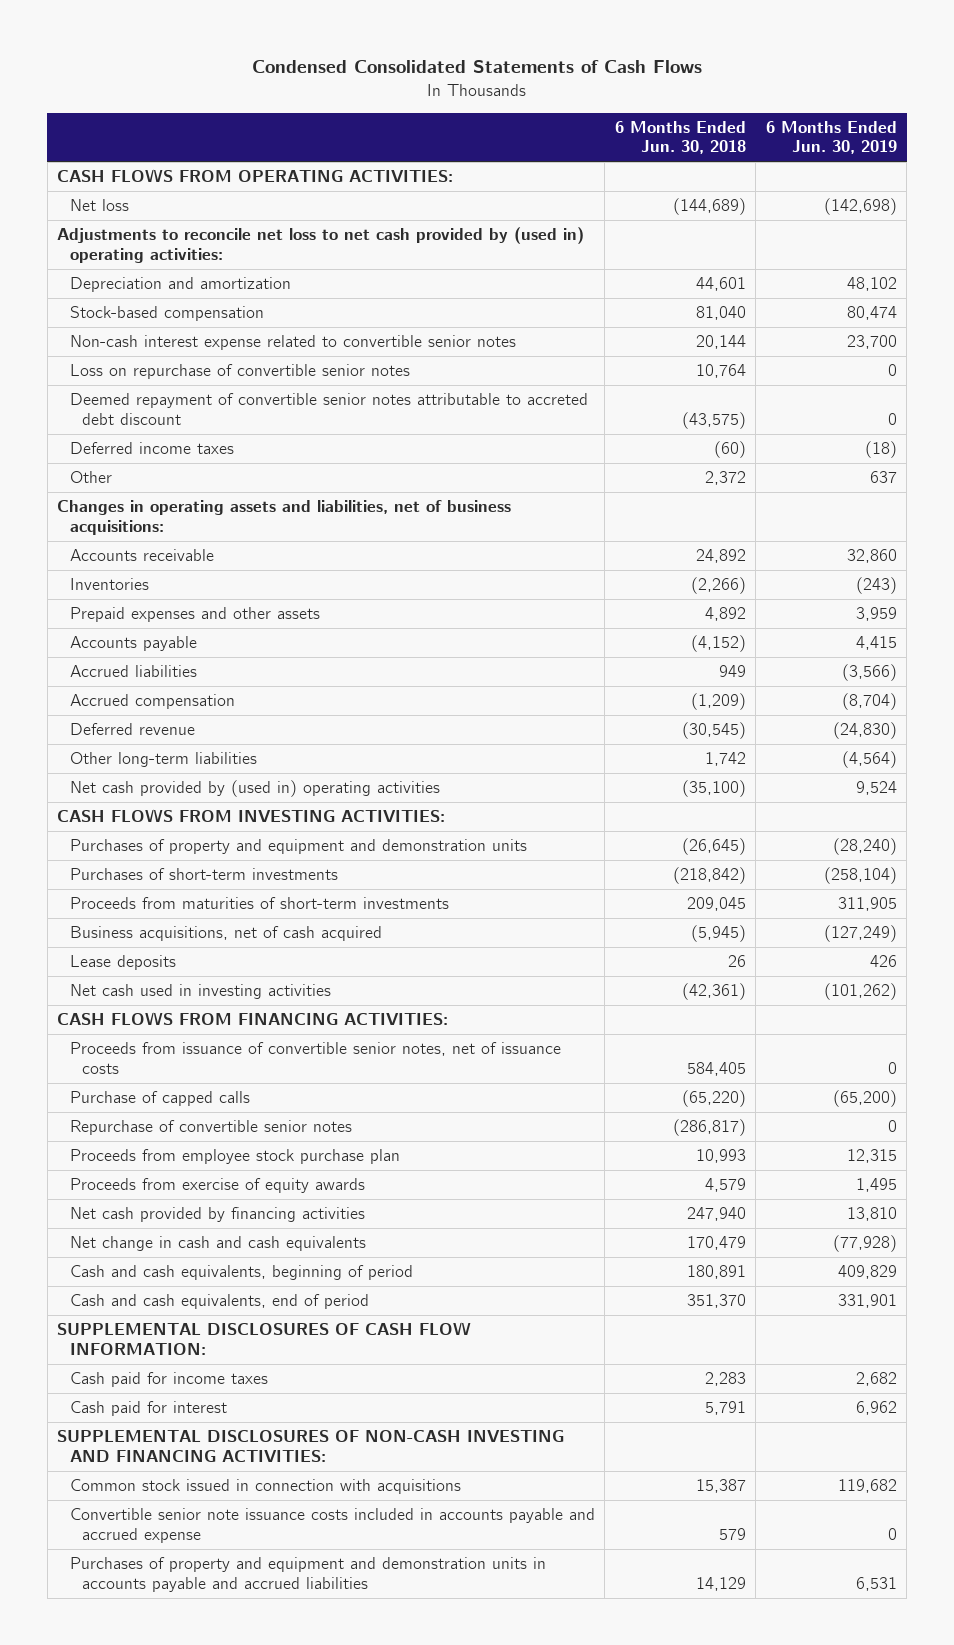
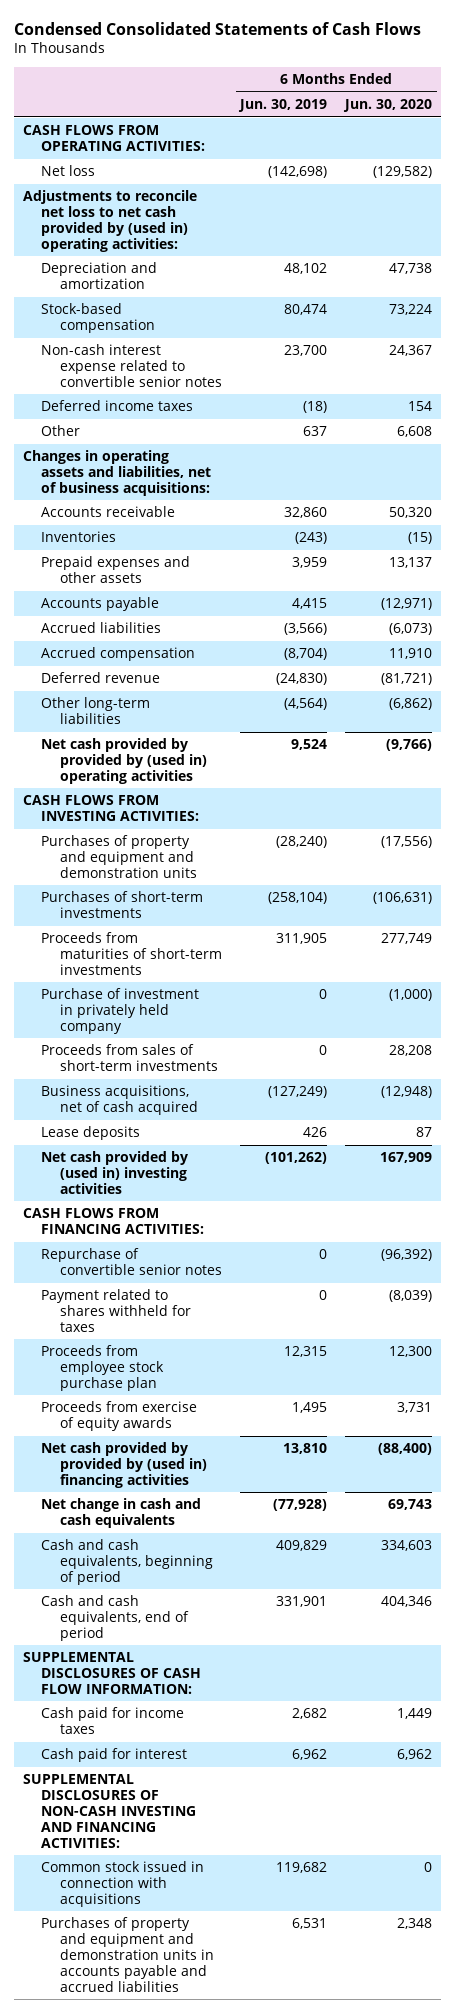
- | 6 Months Ended Jun. 30, 2018 | 6 Months Ended Jun. 30, 2019
+ | 6 Months Ended Jun. 30, 2019 | 6 Months Ended Jun. 30, 2020
- Loss on repurchase of convertible senior notes | 10,764 | 0
- Deemed repayment of convertible senior notes attributable to accreted debt discount | (43,575) | 0
- Net cash provided by (used in) operating activities | (35,100) | 9,524
+ Net cash provided by provided by (used in) operating activities | 9,524 | (9,766)
+ Purchase of investment in privately held company | 0 | (1,000)
+ Proceeds from sales of short-term investments | 0 | 28,208
- Net cash used in investing activities | (42,361) | (101,262)
+ Net cash provided by (used in) investing activities | (101,262) | 167,909
- Proceeds from issuance of convertible senior notes, net of issuance costs | 584,405 | 0
- Purchase of capped calls | (65,220) | (65,200)
+ Payment related to shares withheld for taxes | 0 | (8,039)
- Net cash provided by financing activities | 247,940 | 13,810
+ Net cash provided by provided by (used in) financing activities | 13,810 | (88,400)
- Convertible senior note issuance costs included in accounts payable and accrued expense | 579 | 0

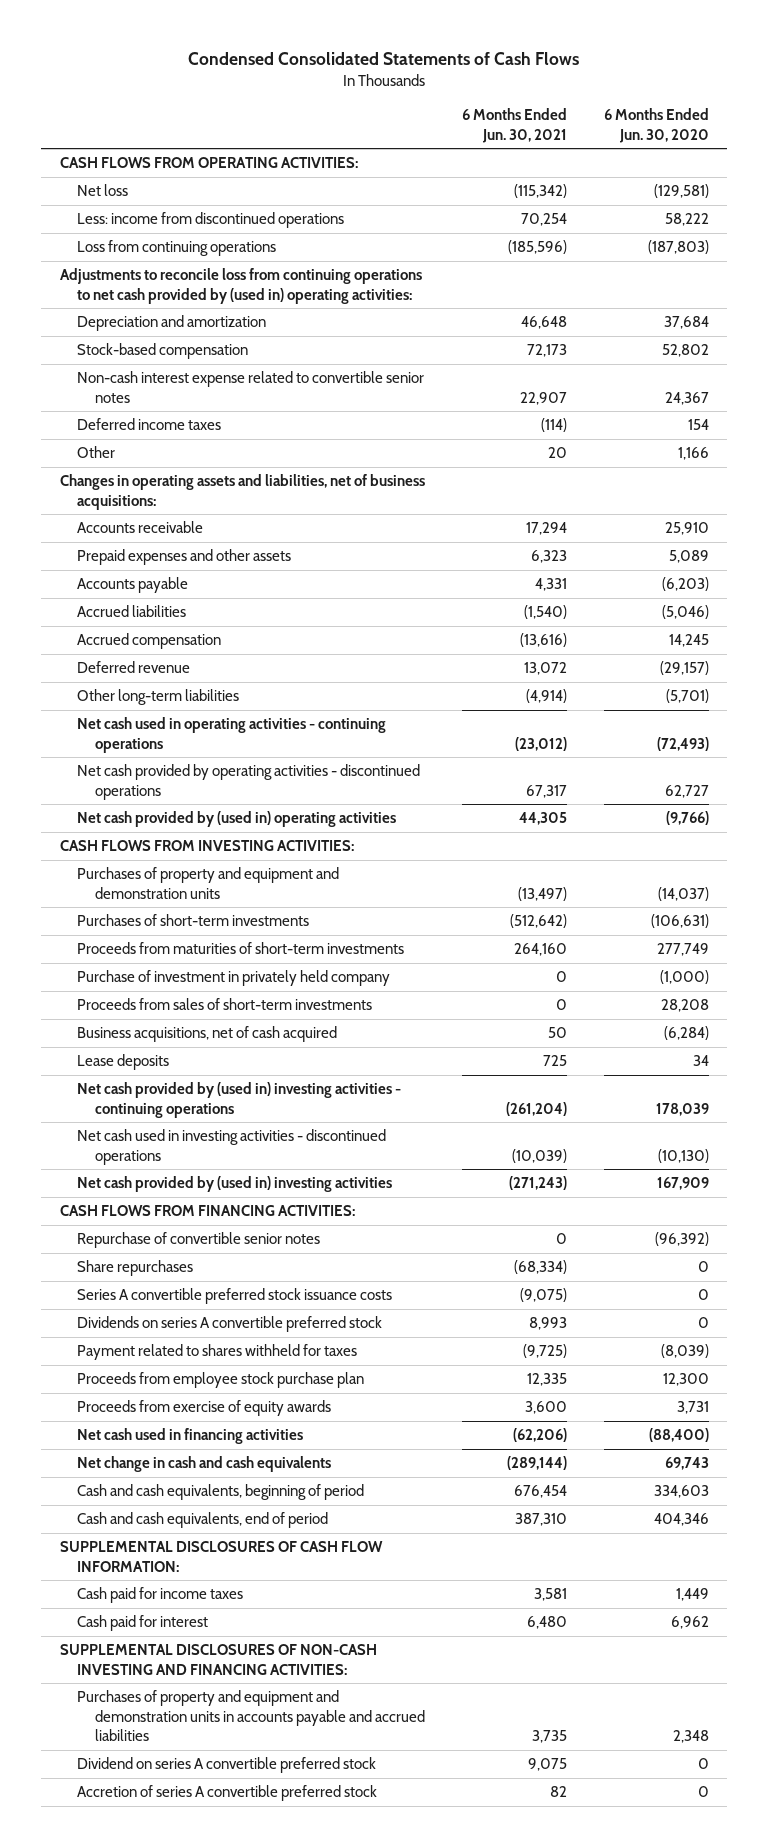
- | 6 Months Ended Jun. 30, 2019 | 6 Months Ended Jun. 30, 2020
+ | 6 Months Ended Jun. 30, 2021 | 6 Months Ended Jun. 30, 2020
- Net loss | (142,698) | (129,582)
- Adjustments to reconcile net loss to net cash provided by (used in) operating activities:
- Depreciation and amortization | 48,102 | 47,738
- Stock-based compensation | 80,474 | 73,224
+ Net loss | (115,342) | (129,581)
+ Less: income from discontinued operations | 70,254 | 58,222
+ Loss from continuing operations | (185,596) | (187,803)
+ Adjustments to reconcile loss from continuing operations to net cash provided by (used in) operating activities:
+ Depreciation and amortization | 46,648 | 37,684
+ Stock-based compensation | 72,173 | 52,802
- Other | 637 | 6,608
+ Other | 20 | 1,166
- Accounts receivable | 32,860 | 50,320
- Inventories | (243) | (15)
- Prepaid expenses and other assets | 3,959 | 13,137
- Accounts payable | 4,415 | (12,971)
- Accrued liabilities | (3,566) | (6,073)
- Accrued compensation | (8,704) | 11,910
- Deferred revenue | (24,830) | (81,721)
- Other long-term liabilities | (4,564) | (6,862)
- Net cash provided by provided by (used in) operating activities | 9,524 | (9,766)
+ Accounts receivable | 17,294 | 25,910
+ Prepaid expenses and other assets | 6,323 | 5,089
+ Accounts payable | 4,331 | (6,203)
+ Accrued liabilities | (1,540) | (5,046)
+ Accrued compensation | (13,616) | 14,245
+ Deferred revenue | 13,072 | (29,157)
+ Other long-term liabilities | (4,914) | (5,701)
+ Net cash used in operating activities - continuing operations | (23,012) | (72,493)
+ Net cash provided by operating activities - discontinued operations | 67,317 | 62,727
+ Net cash provided by (used in) operating activities | 44,305 | (9,766)
- Purchases of property and equipment and demonstration units | (28,240) | (17,556)
+ Purchases of property and equipment and demonstration units | (13,497) | (14,037)
- Business acquisitions, net of cash acquired | (127,249) | (12,948)
- Lease deposits | 426 | 87
+ Business acquisitions, net of cash acquired | 50 | (6,284)
+ Lease deposits | 725 | 34
+ Net cash provided by (used in) investing activities - continuing operations | (261,204) | 178,039
+ Net cash used in investing activities - discontinued operations | (10,039) | (10,130)
+ Share repurchases | (68,334) | 0
+ Series A convertible preferred stock issuance costs | (9,075) | 0
+ Dividends on series A convertible preferred stock | 8,993 | 0
- Net cash provided by provided by (used in) financing activities | 13,810 | (88,400)
+ Net cash used in financing activities | (62,206) | (88,400)
- Common stock issued in connection with acquisitions | 119,682 | 0
+ Dividend on series A convertible preferred stock | 9,075 | 0
+ Accretion of series A convertible preferred stock | 82 | 0

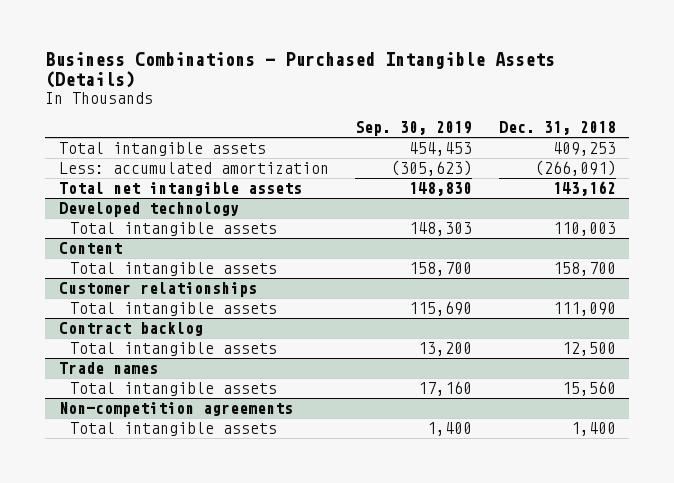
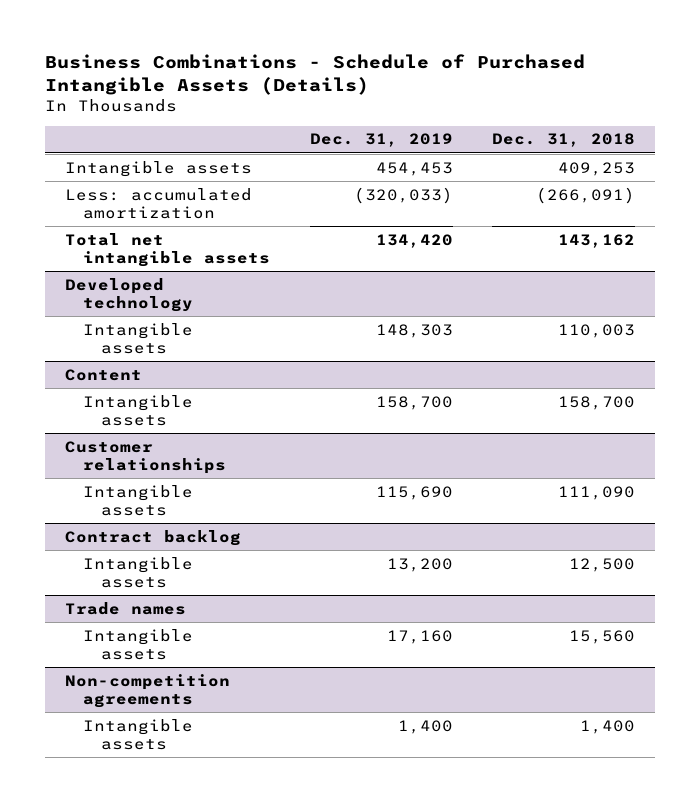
- Business Combinations - Purchased Intangible Assets (Details)
+ Business Combinations - Schedule of Purchased Intangible Assets (Details)
- | Sep. 30, 2019 | Dec. 31, 2018
+ | Dec. 31, 2019 | Dec. 31, 2018
- Total intangible assets | 454,453 | 409,253
+ Intangible assets | 454,453 | 409,253
@ Developed technology
- Total intangible assets | 148,303 | 110,003
+ Intangible assets | 148,303 | 110,003
@ Content
- Total intangible assets | 158,700 | 158,700
+ Intangible assets | 158,700 | 158,700
@ Customer relationships
- Total intangible assets | 115,690 | 111,090
+ Intangible assets | 115,690 | 111,090
@ Contract backlog
- Total intangible assets | 13,200 | 12,500
+ Intangible assets | 13,200 | 12,500
@ Trade names
- Total intangible assets | 17,160 | 15,560
+ Intangible assets | 17,160 | 15,560
@ Non-competition agreements
- Total intangible assets | 1,400 | 1,400
+ Intangible assets | 1,400 | 1,400

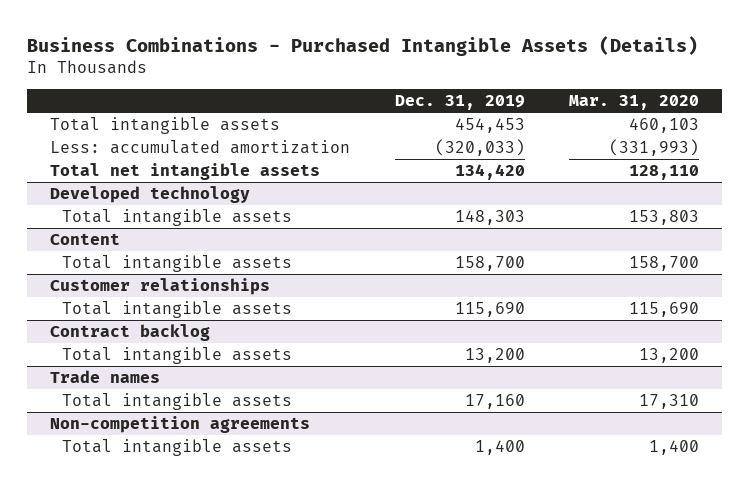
- Business Combinations - Schedule of Purchased Intangible Assets (Details)
+ Business Combinations - Purchased Intangible Assets (Details)
- | Dec. 31, 2019 | Dec. 31, 2018
+ | Dec. 31, 2019 | Mar. 31, 2020
- Intangible assets | 454,453 | 409,253
+ Total intangible assets | 454,453 | 460,103
@ Developed technology
- Intangible assets | 148,303 | 110,003
+ Total intangible assets | 148,303 | 153,803
@ Content
- Intangible assets | 158,700 | 158,700
+ Total intangible assets | 158,700 | 158,700
@ Customer relationships
- Intangible assets | 115,690 | 111,090
+ Total intangible assets | 115,690 | 115,690
@ Contract backlog
- Intangible assets | 13,200 | 12,500
+ Total intangible assets | 13,200 | 13,200
@ Trade names
- Intangible assets | 17,160 | 15,560
+ Total intangible assets | 17,160 | 17,310
@ Non-competition agreements
- Intangible assets | 1,400 | 1,400
+ Total intangible assets | 1,400 | 1,400

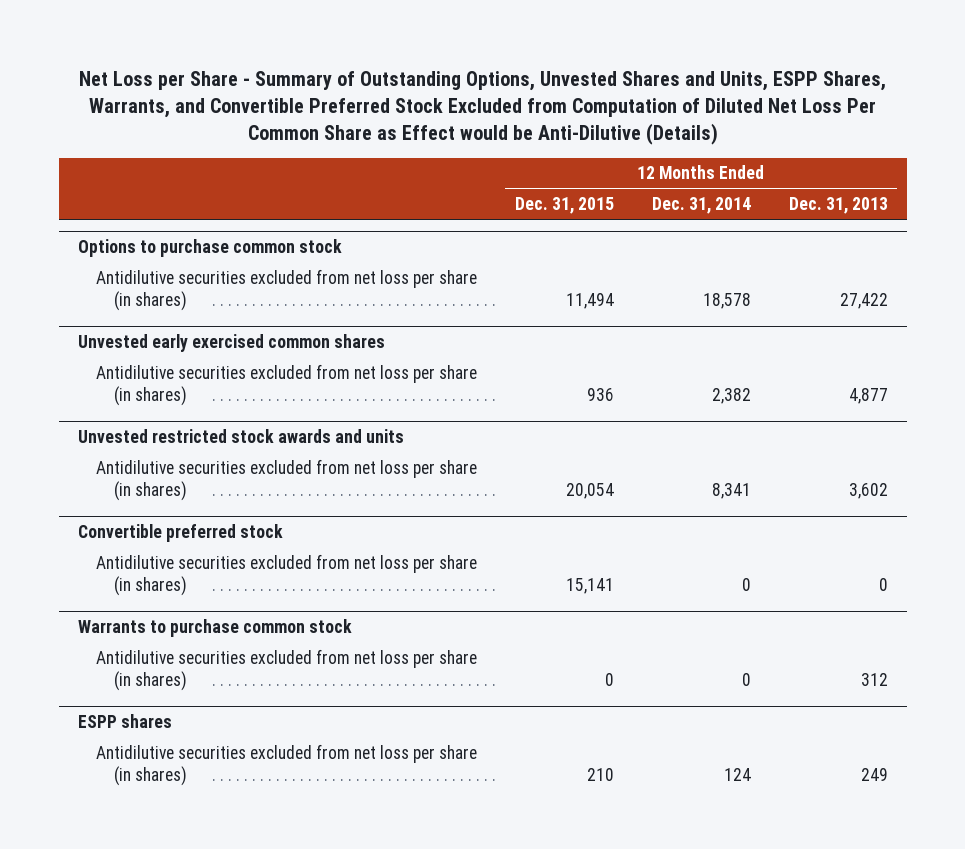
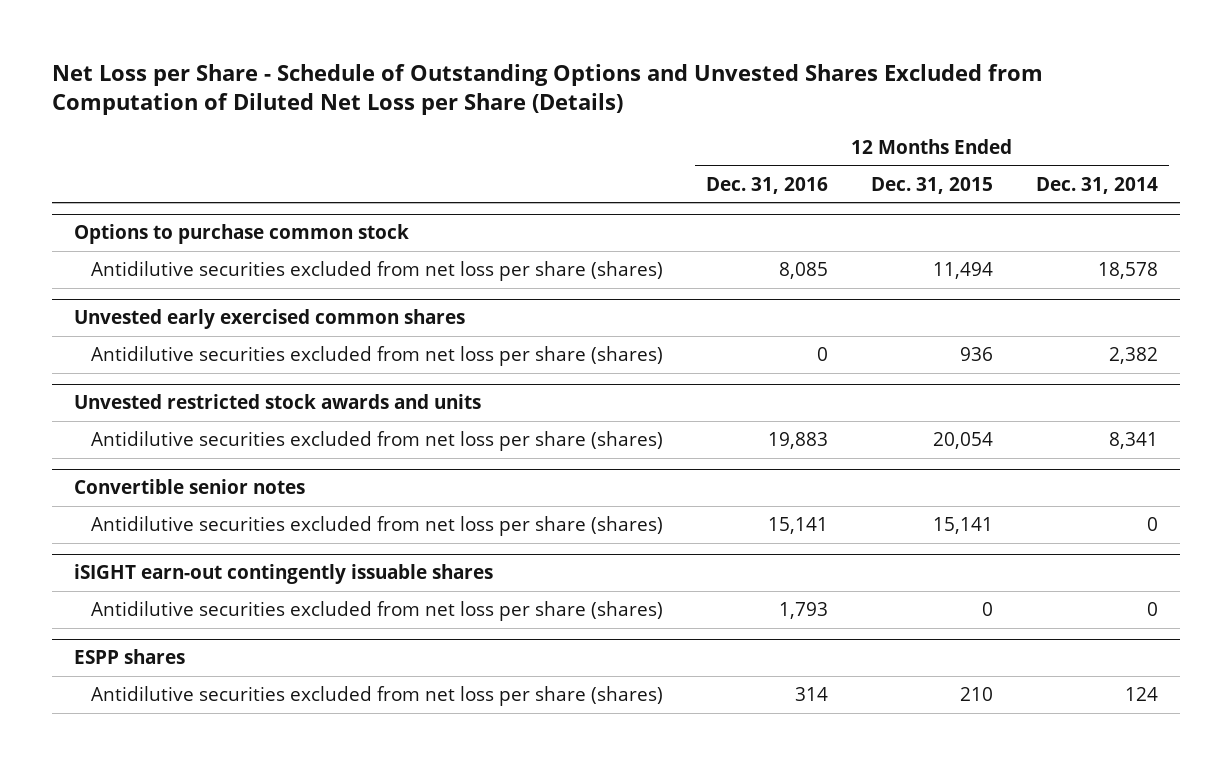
- Net Loss per Share - Summary of Outstanding Options, Unvested Shares and Units, ESPP Shares, Warrants, and Convertible Preferred Stock Excluded from Computation of Diluted Net Loss Per Common Share as Effect would be Anti-Dilutive (Details)
+ Net Loss per Share - Schedule of Outstanding Options and Unvested Shares Excluded from Computation of Diluted Net Loss per Share (Details)
- | 12 Months Ended Dec. 31, 2015 | 12 Months Ended Dec. 31, 2014 | 12 Months Ended Dec. 31, 2013
+ | 12 Months Ended Dec. 31, 2016 | 12 Months Ended Dec. 31, 2015 | 12 Months Ended Dec. 31, 2014
@ Options to purchase common stock
- Antidilutive securities excluded from net loss per share (in shares) | 11,494 | 18,578 | 27,422
+ Antidilutive securities excluded from net loss per share (shares) | 8,085 | 11,494 | 18,578
@ Unvested early exercised common shares
- Antidilutive securities excluded from net loss per share (in shares) | 936 | 2,382 | 4,877
+ Antidilutive securities excluded from net loss per share (shares) | 0 | 936 | 2,382
@ Unvested restricted stock awards and units
- Antidilutive securities excluded from net loss per share (in shares) | 20,054 | 8,341 | 3,602
- Convertible preferred stock
- Antidilutive securities excluded from net loss per share (in shares) | 15,141 | 0 | 0
- Warrants to purchase common stock
- Antidilutive securities excluded from net loss per share (in shares) | 0 | 0 | 312
@ Unvested restricted stock awards and units
+ Antidilutive securities excluded from net loss per share (shares) | 19,883 | 20,054 | 8,341
+ Convertible senior notes
+ Antidilutive securities excluded from net loss per share (shares) | 15,141 | 15,141 | 0
+ iSIGHT earn-out contingently issuable shares
+ Antidilutive securities excluded from net loss per share (shares) | 1,793 | 0 | 0
@ ESPP shares
- Antidilutive securities excluded from net loss per share (in shares) | 210 | 124 | 249
+ Antidilutive securities excluded from net loss per share (shares) | 314 | 210 | 124

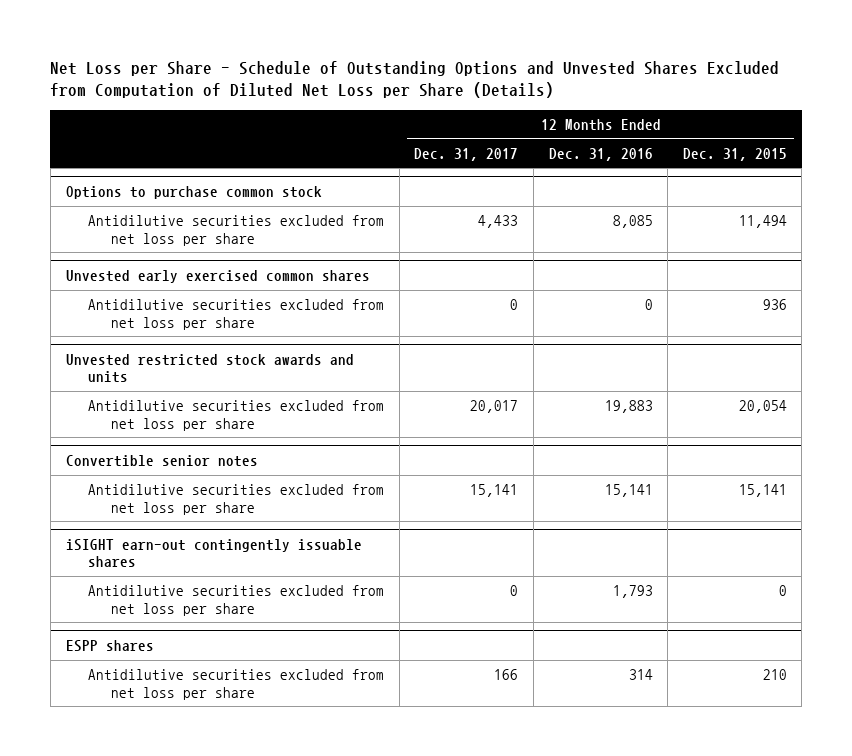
- | 12 Months Ended Dec. 31, 2016 | 12 Months Ended Dec. 31, 2015 | 12 Months Ended Dec. 31, 2014
+ | 12 Months Ended Dec. 31, 2017 | 12 Months Ended Dec. 31, 2016 | 12 Months Ended Dec. 31, 2015
@ Options to purchase common stock
- Antidilutive securities excluded from net loss per share (shares) | 8,085 | 11,494 | 18,578
+ Antidilutive securities excluded from net loss per share | 4,433 | 8,085 | 11,494
@ Unvested early exercised common shares
- Antidilutive securities excluded from net loss per share (shares) | 0 | 936 | 2,382
+ Antidilutive securities excluded from net loss per share | 0 | 0 | 936
@ Unvested restricted stock awards and units
- Antidilutive securities excluded from net loss per share (shares) | 19,883 | 20,054 | 8,341
+ Antidilutive securities excluded from net loss per share | 20,017 | 19,883 | 20,054
@ Convertible senior notes
- Antidilutive securities excluded from net loss per share (shares) | 15,141 | 15,141 | 0
+ Antidilutive securities excluded from net loss per share | 15,141 | 15,141 | 15,141
@ iSIGHT earn-out contingently issuable shares
- Antidilutive securities excluded from net loss per share (shares) | 1,793 | 0 | 0
+ Antidilutive securities excluded from net loss per share | 0 | 1,793 | 0
@ ESPP shares
- Antidilutive securities excluded from net loss per share (shares) | 314 | 210 | 124
+ Antidilutive securities excluded from net loss per share | 166 | 314 | 210

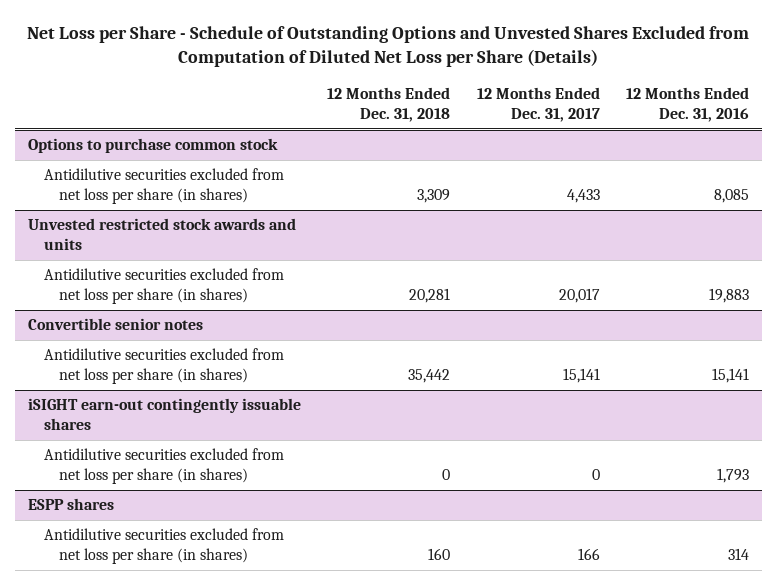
- | 12 Months Ended Dec. 31, 2017 | 12 Months Ended Dec. 31, 2016 | 12 Months Ended Dec. 31, 2015
+ | 12 Months Ended Dec. 31, 2018 | 12 Months Ended Dec. 31, 2017 | 12 Months Ended Dec. 31, 2016
@ Options to purchase common stock
- Antidilutive securities excluded from net loss per share | 4,433 | 8,085 | 11,494
- Unvested early exercised common shares
- Antidilutive securities excluded from net loss per share | 0 | 0 | 936
@ Options to purchase common stock
+ Antidilutive securities excluded from net loss per share (in shares) | 3,309 | 4,433 | 8,085
@ Unvested restricted stock awards and units
- Antidilutive securities excluded from net loss per share | 20,017 | 19,883 | 20,054
+ Antidilutive securities excluded from net loss per share (in shares) | 20,281 | 20,017 | 19,883
@ Convertible senior notes
- Antidilutive securities excluded from net loss per share | 15,141 | 15,141 | 15,141
+ Antidilutive securities excluded from net loss per share (in shares) | 35,442 | 15,141 | 15,141
@ iSIGHT earn-out contingently issuable shares
- Antidilutive securities excluded from net loss per share | 0 | 1,793 | 0
+ Antidilutive securities excluded from net loss per share (in shares) | 0 | 0 | 1,793
@ ESPP shares
- Antidilutive securities excluded from net loss per share | 166 | 314 | 210
+ Antidilutive securities excluded from net loss per share (in shares) | 160 | 166 | 314

